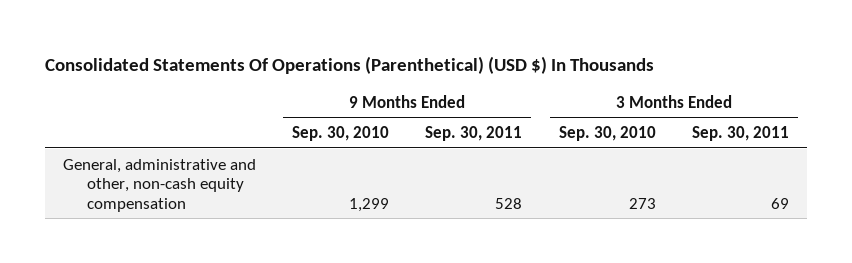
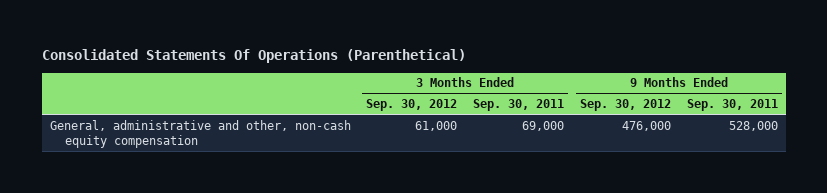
- Consolidated Statements Of Operations (Parenthetical) (USD $) In Thousands
+ Consolidated Statements Of Operations (Parenthetical)
- | 9 Months Ended Sep. 30, 2010 | 9 Months Ended Sep. 30, 2011 | 3 Months Ended Sep. 30, 2010 | 3 Months Ended Sep. 30, 2011
+ | 3 Months Ended Sep. 30, 2012 | 3 Months Ended Sep. 30, 2011 | 9 Months Ended Sep. 30, 2012 | 9 Months Ended Sep. 30, 2011
- General, administrative and other, non-cash equity compensation | 1,299 | 528 | 273 | 69
+ General, administrative and other, non-cash equity compensation | 61,000 | 69,000 | 476,000 | 528,000

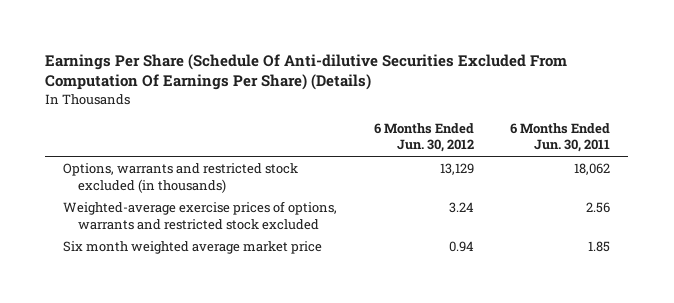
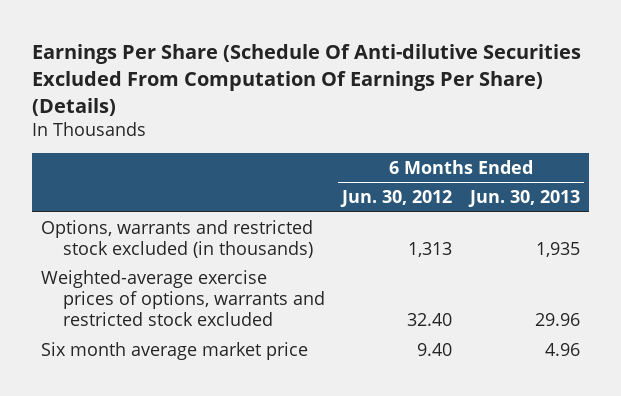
- | 6 Months Ended Jun. 30, 2012 | 6 Months Ended Jun. 30, 2011
+ | 6 Months Ended Jun. 30, 2012 | 6 Months Ended Jun. 30, 2013
- Options, warrants and restricted stock excluded (in thousands) | 13,129 | 18,062
- Weighted-average exercise prices of options, warrants and restricted stock excluded | 3.24 | 2.56
- Six month weighted average market price | 0.94 | 1.85
+ Options, warrants and restricted stock excluded (in thousands) | 1,313 | 1,935
+ Weighted-average exercise prices of options, warrants and restricted stock excluded | 32.40 | 29.96
+ Six month average market price | 9.40 | 4.96

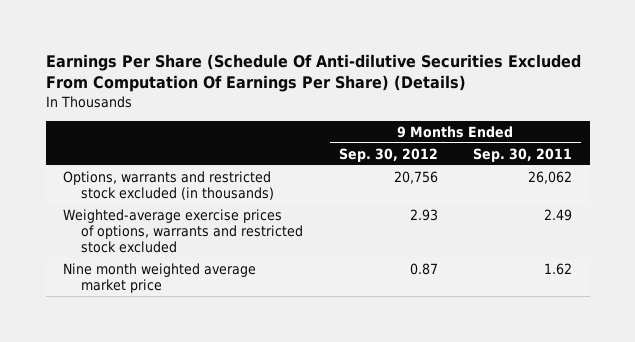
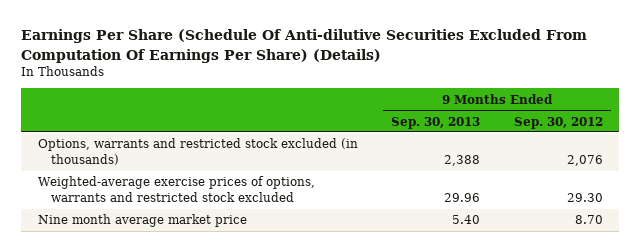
- | 9 Months Ended Sep. 30, 2012 | 9 Months Ended Sep. 30, 2011
+ | 9 Months Ended Sep. 30, 2013 | 9 Months Ended Sep. 30, 2012
- Options, warrants and restricted stock excluded (in thousands) | 20,756 | 26,062
- Weighted-average exercise prices of options, warrants and restricted stock excluded | 2.93 | 2.49
- Nine month weighted average market price | 0.87 | 1.62
+ Options, warrants and restricted stock excluded (in thousands) | 2,388 | 2,076
+ Weighted-average exercise prices of options, warrants and restricted stock excluded | 29.96 | 29.30
+ Nine month average market price | 5.40 | 8.70

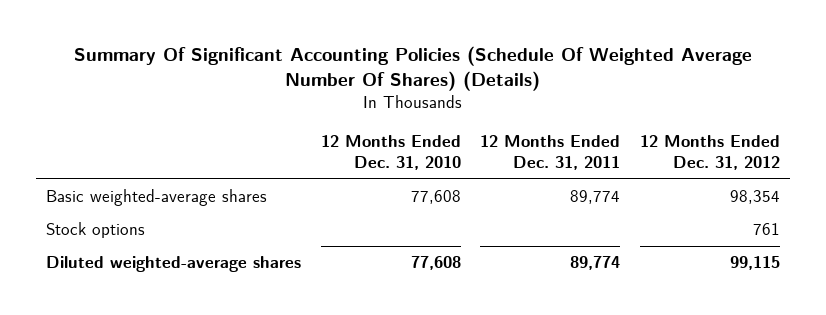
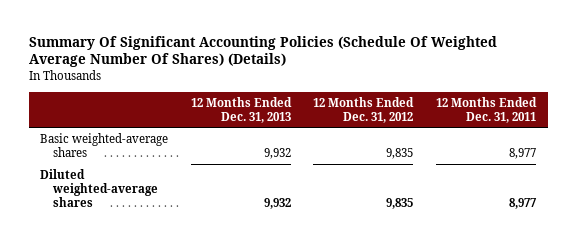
- | 12 Months Ended Dec. 31, 2010 | 12 Months Ended Dec. 31, 2011 | 12 Months Ended Dec. 31, 2012
+ | 12 Months Ended Dec. 31, 2013 | 12 Months Ended Dec. 31, 2012 | 12 Months Ended Dec. 31, 2011
- Basic weighted-average shares | 77,608 | 89,774 | 98,354
- Stock options | | | 761
- Diluted weighted-average shares | 77,608 | 89,774 | 99,115
+ Basic weighted-average shares | 9,932 | 9,835 | 8,977
+ Diluted weighted-average shares | 9,932 | 9,835 | 8,977

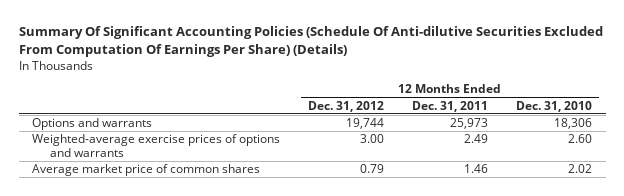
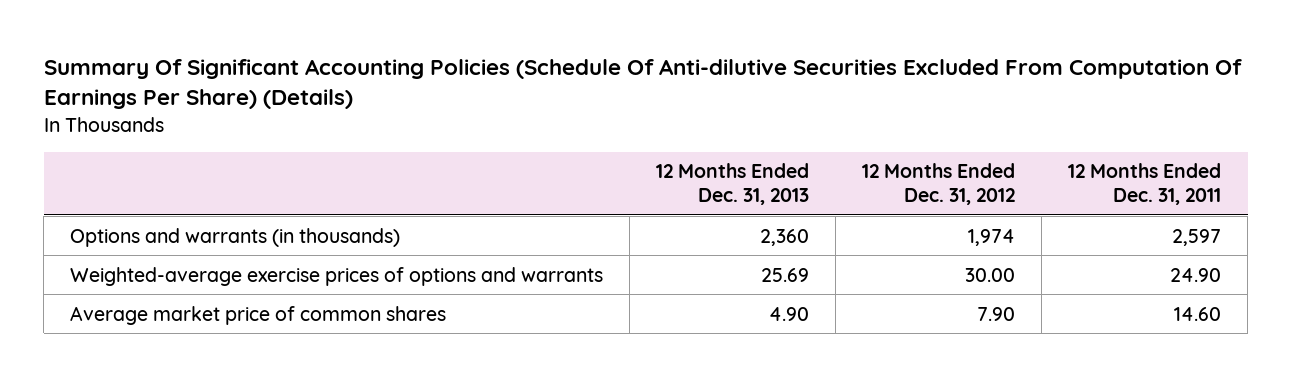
- | 12 Months Ended Dec. 31, 2012 | 12 Months Ended Dec. 31, 2011 | 12 Months Ended Dec. 31, 2010
+ | 12 Months Ended Dec. 31, 2013 | 12 Months Ended Dec. 31, 2012 | 12 Months Ended Dec. 31, 2011
- Options and warrants | 19,744 | 25,973 | 18,306
- Weighted-average exercise prices of options and warrants | 3.00 | 2.49 | 2.60
- Average market price of common shares | 0.79 | 1.46 | 2.02
+ Options and warrants (in thousands) | 2,360 | 1,974 | 2,597
+ Weighted-average exercise prices of options and warrants | 25.69 | 30.00 | 24.90
+ Average market price of common shares | 4.90 | 7.90 | 14.60

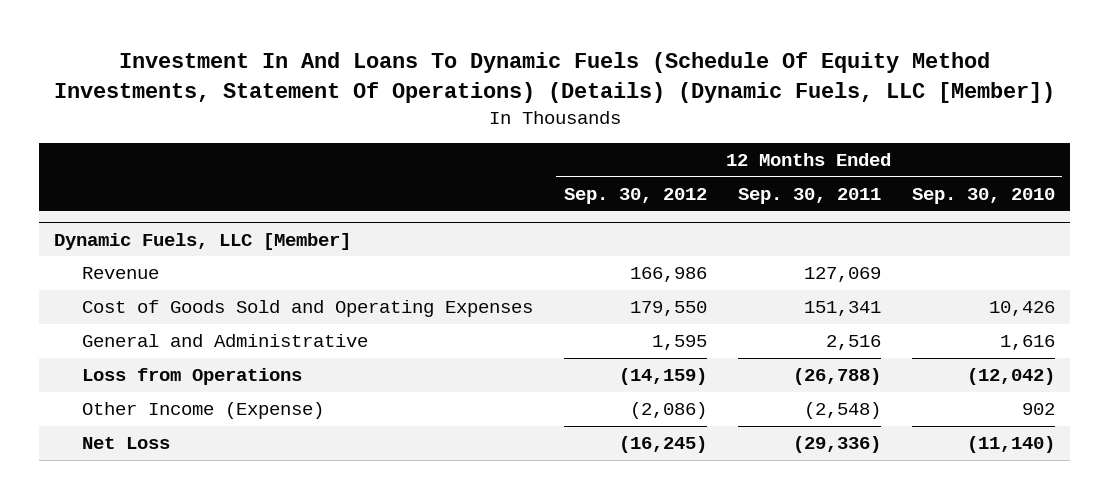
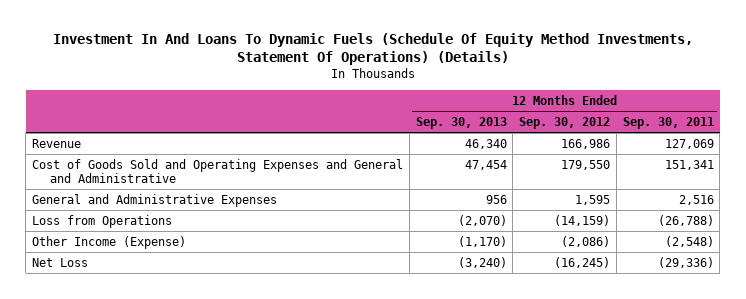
- Investment In And Loans To Dynamic Fuels (Schedule Of Equity Method Investments, Statement Of Operations) (Details) (Dynamic Fuels, LLC [Member])
+ Investment In And Loans To Dynamic Fuels (Schedule Of Equity Method Investments, Statement Of Operations) (Details)
- | 12 Months Ended Sep. 30, 2012 | 12 Months Ended Sep. 30, 2011 | 12 Months Ended Sep. 30, 2010
+ | 12 Months Ended Sep. 30, 2013 | 12 Months Ended Sep. 30, 2012 | 12 Months Ended Sep. 30, 2011
- Dynamic Fuels, LLC [Member]
- Cost of Goods Sold and Operating Expenses | 179,550 | 151,341 | 10,426
- General and Administrative | 1,595 | 2,516 | 1,616
+ Cost of Goods Sold and Operating Expenses and General and Administrative | 47,454 | 179,550 | 151,341
+ General and Administrative Expenses | 956 | 1,595 | 2,516

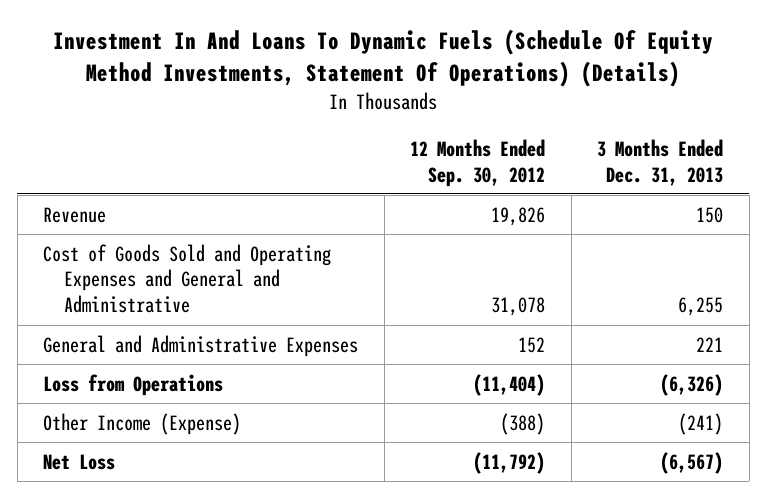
- | 12 Months Ended Sep. 30, 2013 | 12 Months Ended Sep. 30, 2012 | 12 Months Ended Sep. 30, 2011
+ | 12 Months Ended Sep. 30, 2012 | 3 Months Ended Dec. 31, 2013
- Revenue | 46,340 | 166,986 | 127,069
- Cost of Goods Sold and Operating Expenses and General and Administrative | 47,454 | 179,550 | 151,341
- General and Administrative Expenses | 956 | 1,595 | 2,516
- Loss from Operations | (2,070) | (14,159) | (26,788)
- Other Income (Expense) | (1,170) | (2,086) | (2,548)
- Net Loss | (3,240) | (16,245) | (29,336)
+ Revenue | 19,826 | 150
+ Cost of Goods Sold and Operating Expenses and General and Administrative | 31,078 | 6,255
+ General and Administrative Expenses | 152 | 221
+ Loss from Operations | (11,404) | (6,326)
+ Other Income (Expense) | (388) | (241)
+ Net Loss | (11,792) | (6,567)

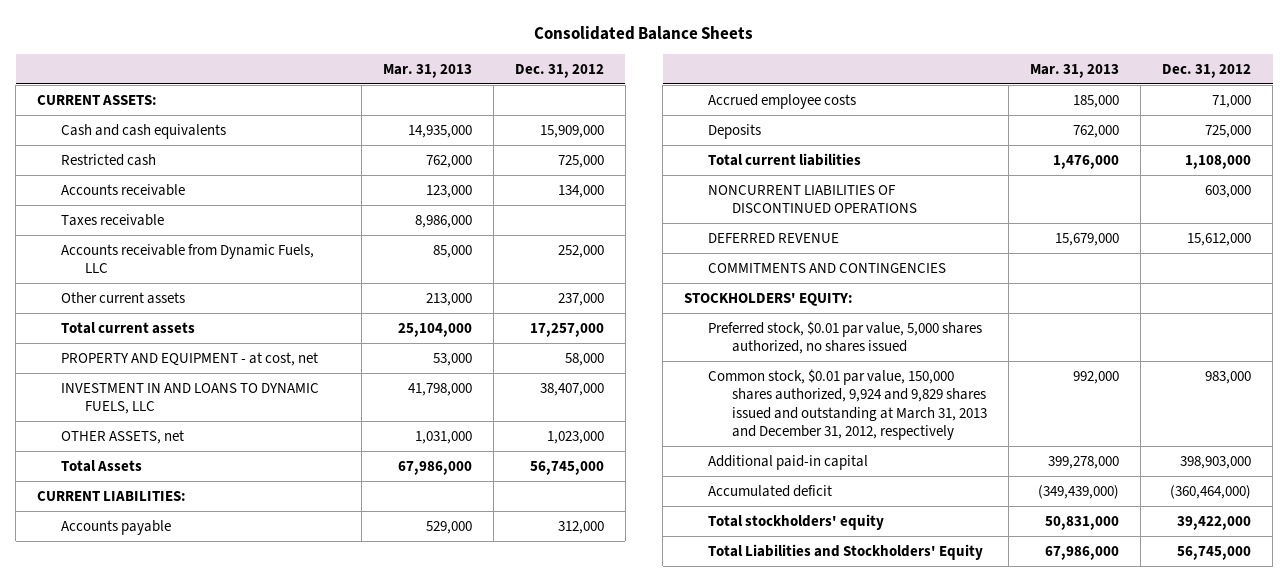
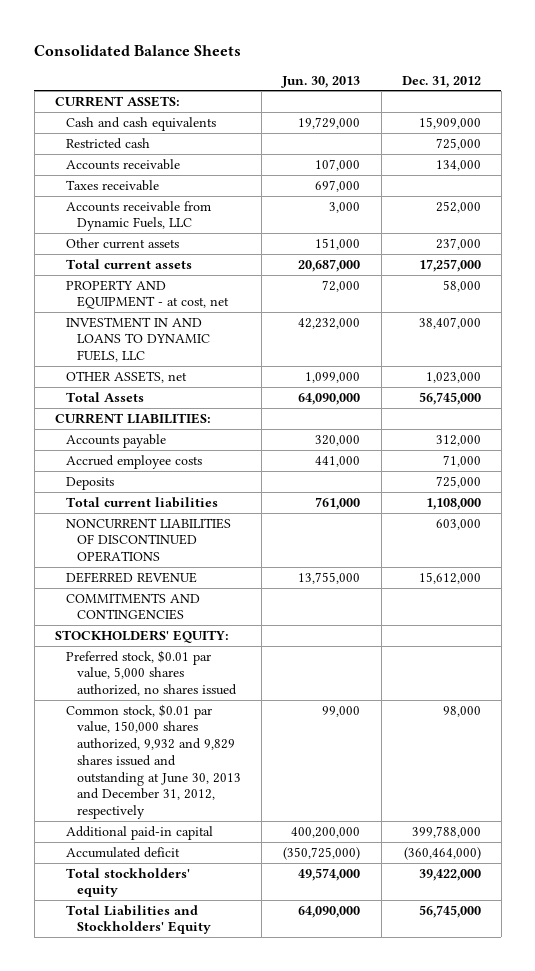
- | Mar. 31, 2013 | Dec. 31, 2012
+ | Jun. 30, 2013 | Dec. 31, 2012
- Common stock, $0.01 par value, 150,000 shares authorized, 9,924 and 9,829 shares issued and outstanding at March 31, 2013 and December 31, 2012, respectively | 992,000 | 983,000
- Additional paid-in capital | 399,278,000 | 398,903,000
+ Common stock, $0.01 par value, 150,000 shares authorized, 9,932 and 9,829 shares issued and outstanding at June 30, 2013 and December 31, 2012, respectively | 99,000 | 98,000
+ Additional paid-in capital | 400,200,000 | 399,788,000

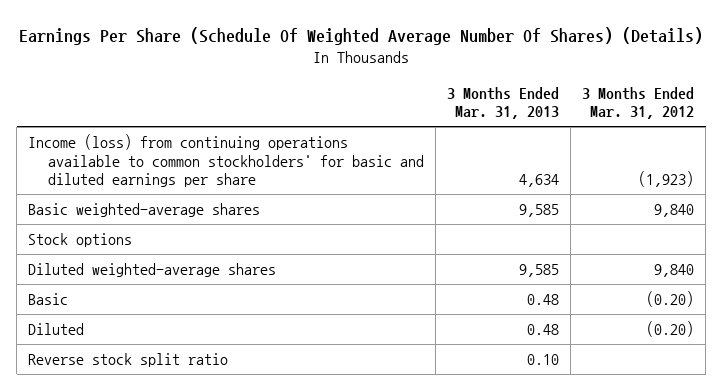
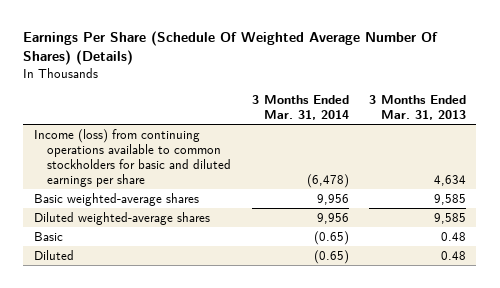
- | 3 Months Ended Mar. 31, 2013 | 3 Months Ended Mar. 31, 2012
+ | 3 Months Ended Mar. 31, 2014 | 3 Months Ended Mar. 31, 2013
- Income (loss) from continuing operations available to common stockholders' for basic and diluted earnings per share | 4,634 | (1,923)
+ Income (loss) from continuing operations available to common stockholders for basic and diluted earnings per share | (6,478) | 4,634
- Stock options
- Reverse stock split ratio | 0.10 |

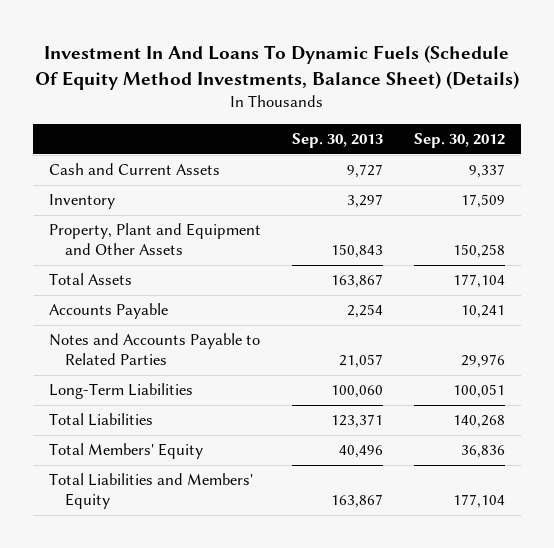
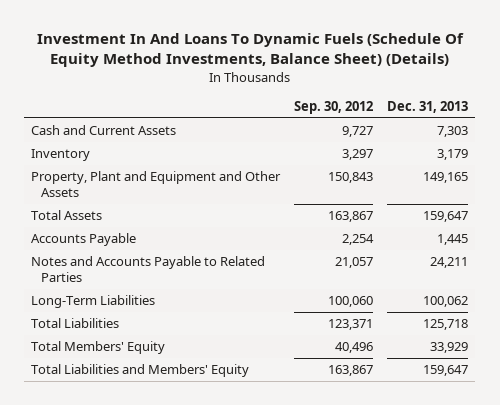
- | Sep. 30, 2013 | Sep. 30, 2012
+ | Sep. 30, 2012 | Dec. 31, 2013
- Cash and Current Assets | 9,727 | 9,337
- Inventory | 3,297 | 17,509
- Property, Plant and Equipment and Other Assets | 150,843 | 150,258
- Total Assets | 163,867 | 177,104
- Accounts Payable | 2,254 | 10,241
- Notes and Accounts Payable to Related Parties | 21,057 | 29,976
- Long-Term Liabilities | 100,060 | 100,051
- Total Liabilities | 123,371 | 140,268
- Total Members' Equity | 40,496 | 36,836
- Total Liabilities and Members' Equity | 163,867 | 177,104
+ Cash and Current Assets | 9,727 | 7,303
+ Inventory | 3,297 | 3,179
+ Property, Plant and Equipment and Other Assets | 150,843 | 149,165
+ Total Assets | 163,867 | 159,647
+ Accounts Payable | 2,254 | 1,445
+ Notes and Accounts Payable to Related Parties | 21,057 | 24,211
+ Long-Term Liabilities | 100,060 | 100,062
+ Total Liabilities | 123,371 | 125,718
+ Total Members' Equity | 40,496 | 33,929
+ Total Liabilities and Members' Equity | 163,867 | 159,647

